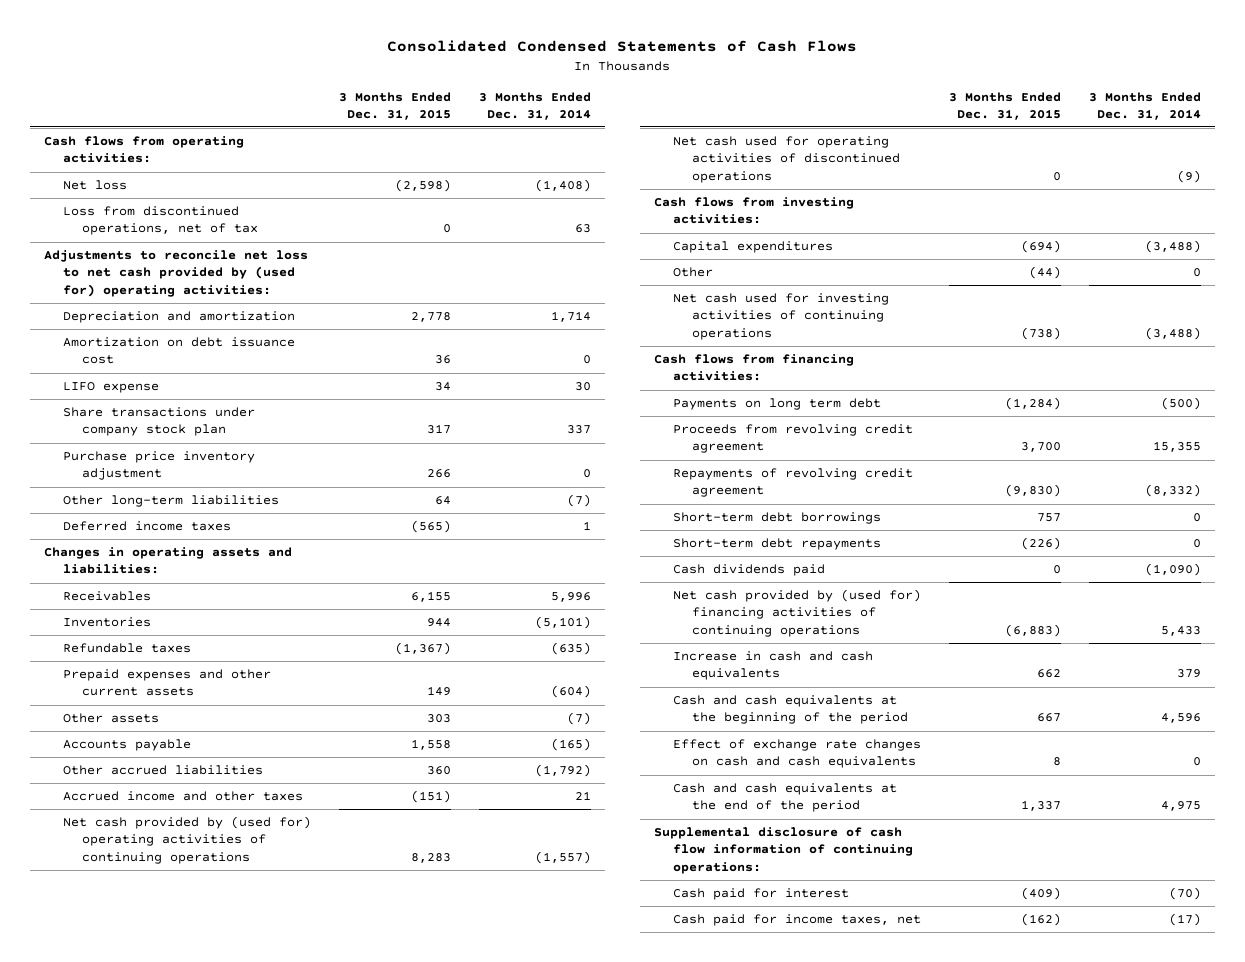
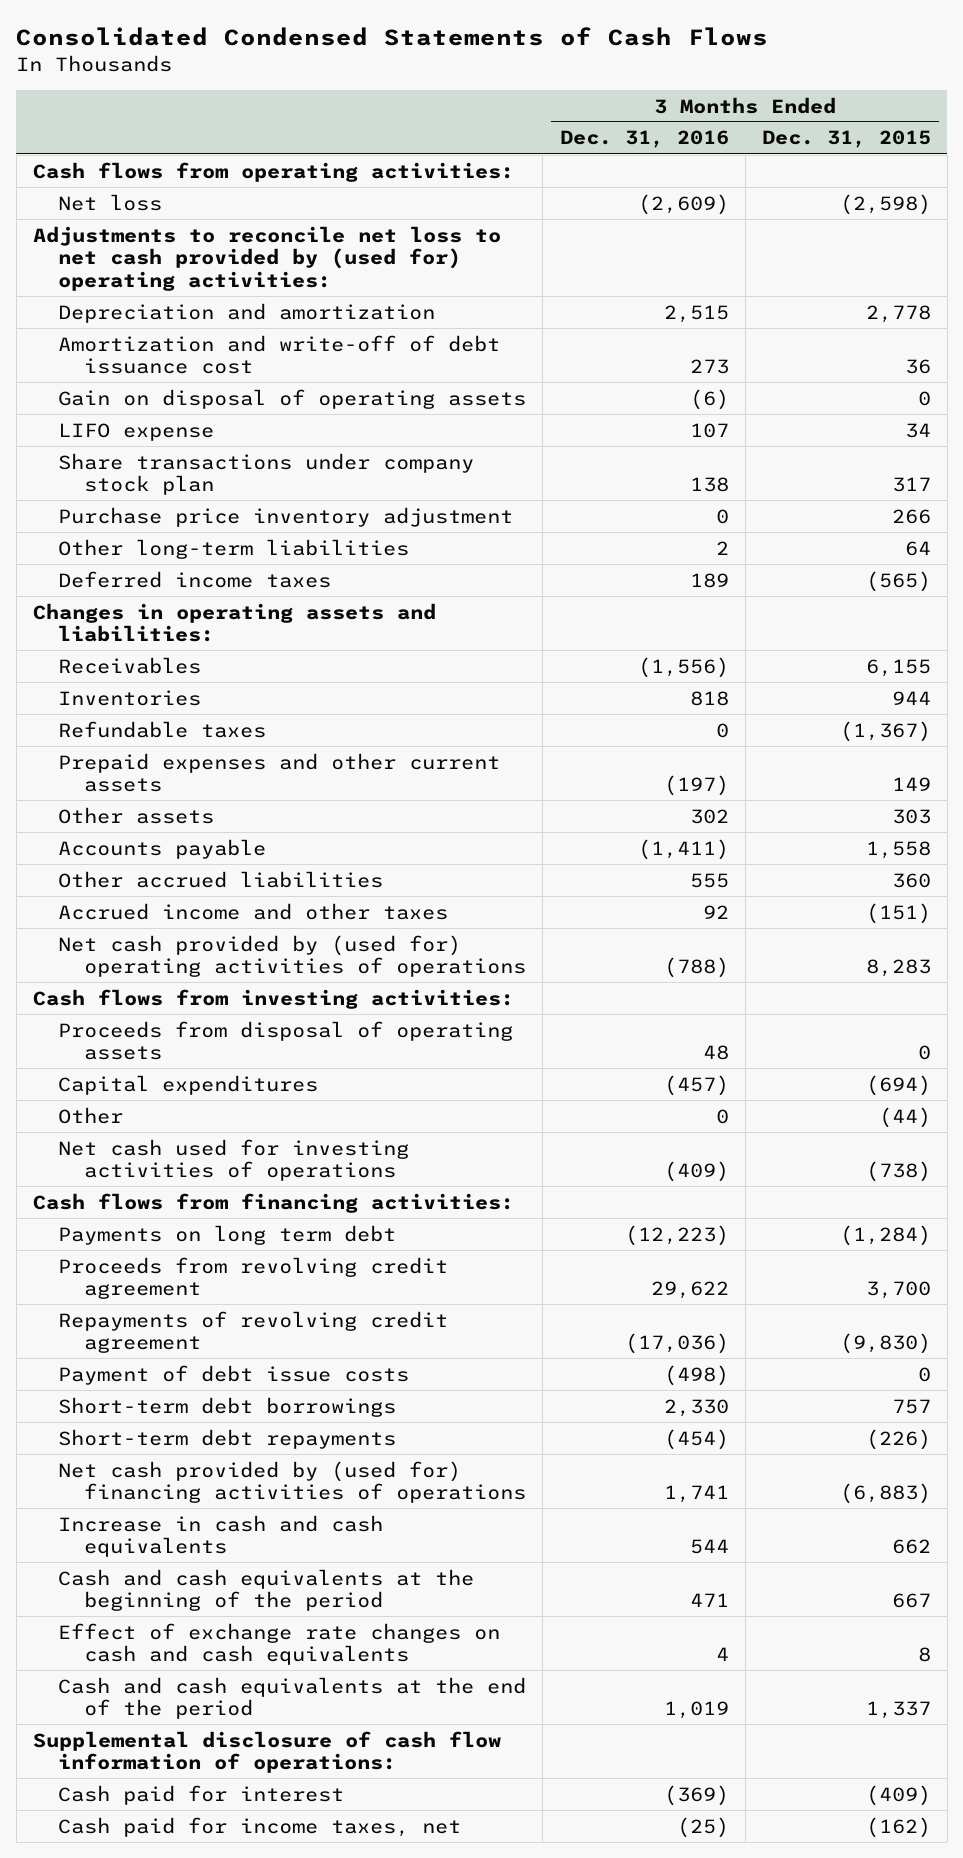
- | 3 Months Ended Dec. 31, 2015 | 3 Months Ended Dec. 31, 2014
+ | 3 Months Ended Dec. 31, 2016 | 3 Months Ended Dec. 31, 2015
- Loss from discontinued operations, net of tax | 0 | 63
- Amortization on debt issuance cost | 36 | 0
+ Amortization and write-off of debt issuance cost | 273 | 36
+ Gain on disposal of operating assets | (6) | 0
- Net cash provided by (used for) operating activities of continuing operations | 8,283 | (1,557)
- Net cash used for operating activities of discontinued operations | 0 | (9)
+ Net cash provided by (used for) operating activities of operations | (788) | 8,283
+ Proceeds from disposal of operating assets | 48 | 0
- Net cash used for investing activities of continuing operations | (738) | (3,488)
+ Net cash used for investing activities of operations | (409) | (738)
+ Payment of debt issue costs | (498) | 0
- Cash dividends paid | 0 | (1,090)
- Net cash provided by (used for) financing activities of continuing operations | (6,883) | 5,433
+ Net cash provided by (used for) financing activities of operations | 1,741 | (6,883)
- Supplemental disclosure of cash flow information of continuing operations:
+ Supplemental disclosure of cash flow information of operations:

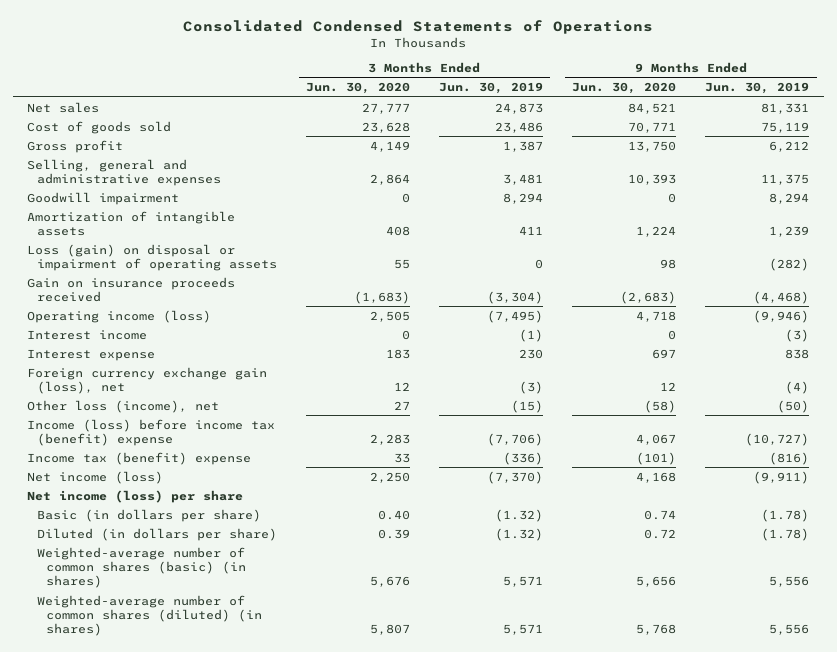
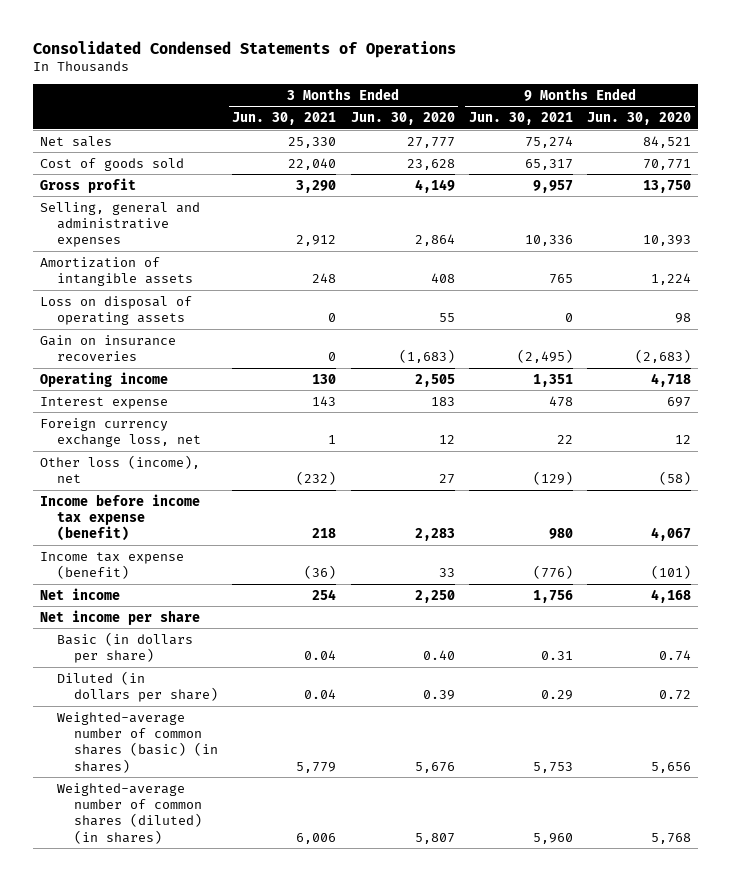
- | 3 Months Ended Jun. 30, 2020 | 3 Months Ended Jun. 30, 2019 | 9 Months Ended Jun. 30, 2020 | 9 Months Ended Jun. 30, 2019
+ | 3 Months Ended Jun. 30, 2021 | 3 Months Ended Jun. 30, 2020 | 9 Months Ended Jun. 30, 2021 | 9 Months Ended Jun. 30, 2020
- Goodwill impairment | 0 | 8,294 | 0 | 8,294
- Loss (gain) on disposal or impairment of operating assets | 55 | 0 | 98 | (282)
- Gain on insurance proceeds received | (1,683) | (3,304) | (2,683) | (4,468)
- Operating income (loss) | 2,505 | (7,495) | 4,718 | (9,946)
- Interest income | 0 | (1) | 0 | (3)
+ Loss on disposal of operating assets | 0 | 55 | 0 | 98
+ Gain on insurance recoveries | 0 | (1,683) | (2,495) | (2,683)
+ Operating income | 130 | 2,505 | 1,351 | 4,718
- Foreign currency exchange gain (loss), net | 12 | (3) | 12 | (4)
+ Foreign currency exchange loss, net | 1 | 12 | 22 | 12
- Income (loss) before income tax (benefit) expense | 2,283 | (7,706) | 4,067 | (10,727)
- Income tax (benefit) expense | 33 | (336) | (101) | (816)
- Net income (loss) | 2,250 | (7,370) | 4,168 | (9,911)
- Net income (loss) per share
+ Income before income tax expense (benefit) | 218 | 2,283 | 980 | 4,067
+ Income tax expense (benefit) | (36) | 33 | (776) | (101)
+ Net income | 254 | 2,250 | 1,756 | 4,168
+ Net income per share

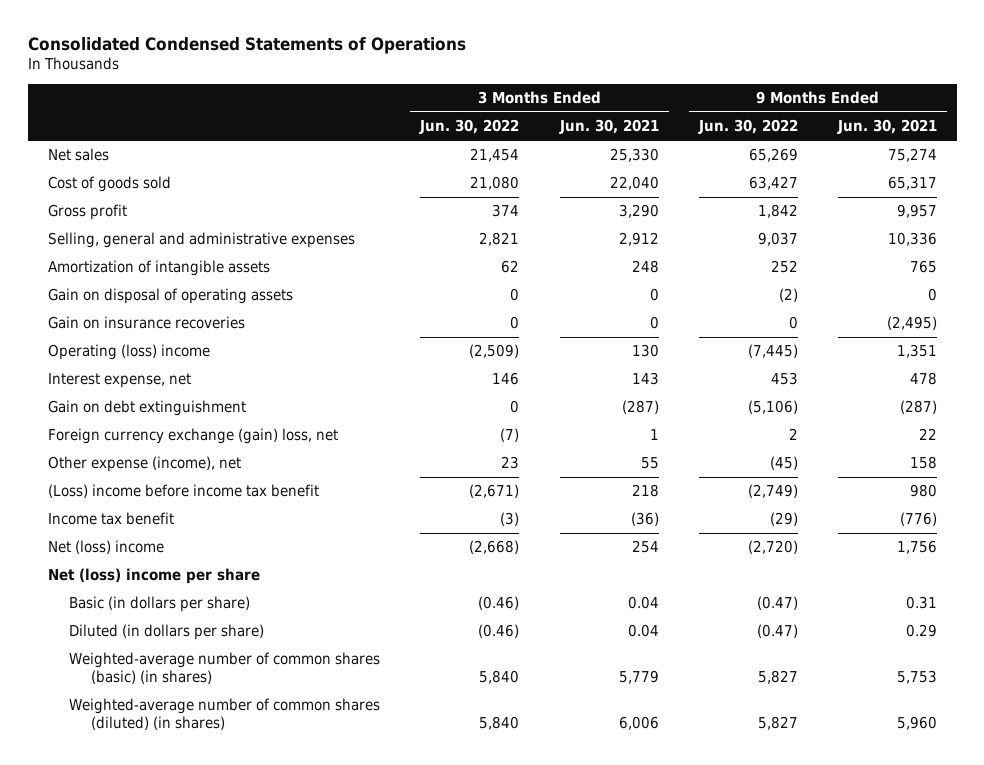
- | 3 Months Ended Jun. 30, 2021 | 3 Months Ended Jun. 30, 2020 | 9 Months Ended Jun. 30, 2021 | 9 Months Ended Jun. 30, 2020
+ | 3 Months Ended Jun. 30, 2022 | 3 Months Ended Jun. 30, 2021 | 9 Months Ended Jun. 30, 2022 | 9 Months Ended Jun. 30, 2021
- Loss on disposal of operating assets | 0 | 55 | 0 | 98
+ Gain on disposal of operating assets | 0 | 0 | (2) | 0
- Operating income | 130 | 2,505 | 1,351 | 4,718
- Interest expense | 143 | 183 | 478 | 697
- Foreign currency exchange loss, net | 1 | 12 | 22 | 12
- Other loss (income), net | (232) | 27 | (129) | (58)
- Income before income tax expense (benefit) | 218 | 2,283 | 980 | 4,067
- Income tax expense (benefit) | (36) | 33 | (776) | (101)
- Net income | 254 | 2,250 | 1,756 | 4,168
- Net income per share
+ Operating (loss) income | (2,509) | 130 | (7,445) | 1,351
+ Interest expense, net | 146 | 143 | 453 | 478
+ Gain on debt extinguishment | 0 | (287) | (5,106) | (287)
+ Foreign currency exchange (gain) loss, net | (7) | 1 | 2 | 22
+ Other expense (income), net | 23 | 55 | (45) | 158
+ (Loss) income before income tax benefit | (2,671) | 218 | (2,749) | 980
+ Income tax benefit | (3) | (36) | (29) | (776)
+ Net (loss) income | (2,668) | 254 | (2,720) | 1,756
+ Net (loss) income per share

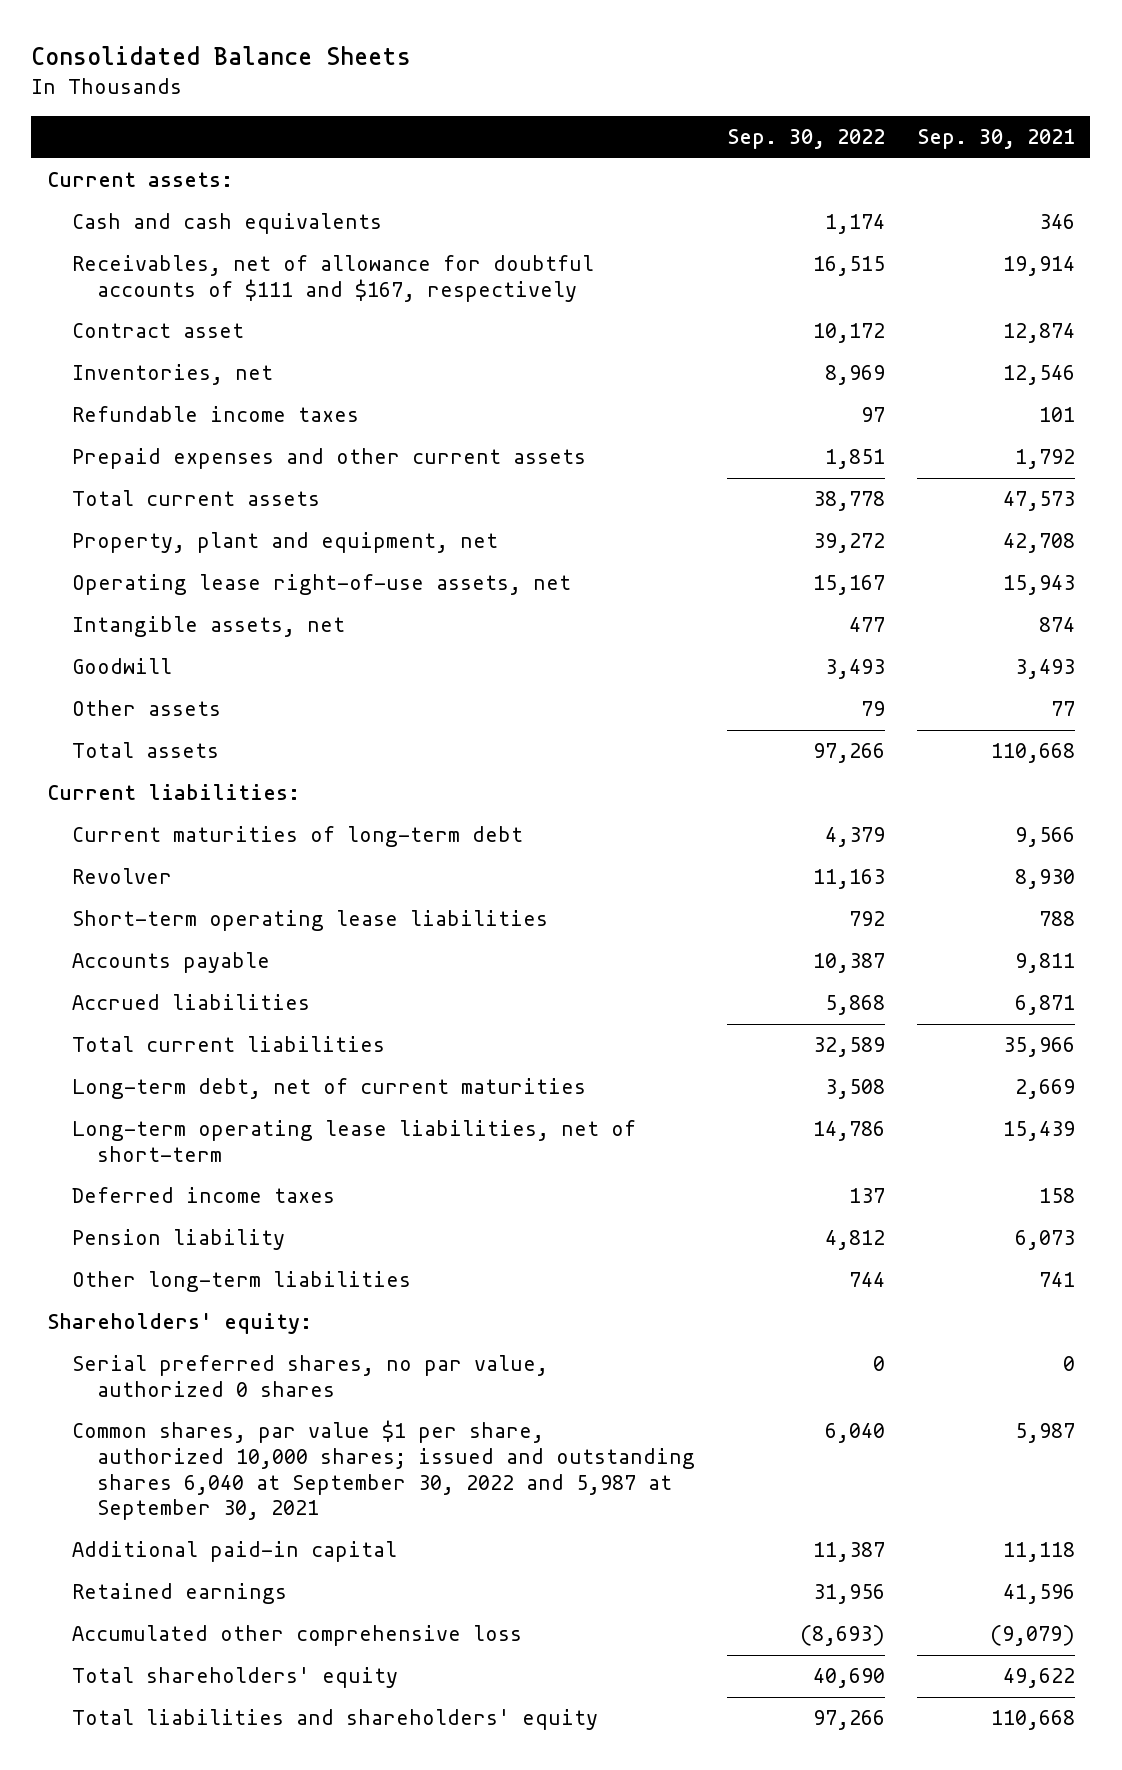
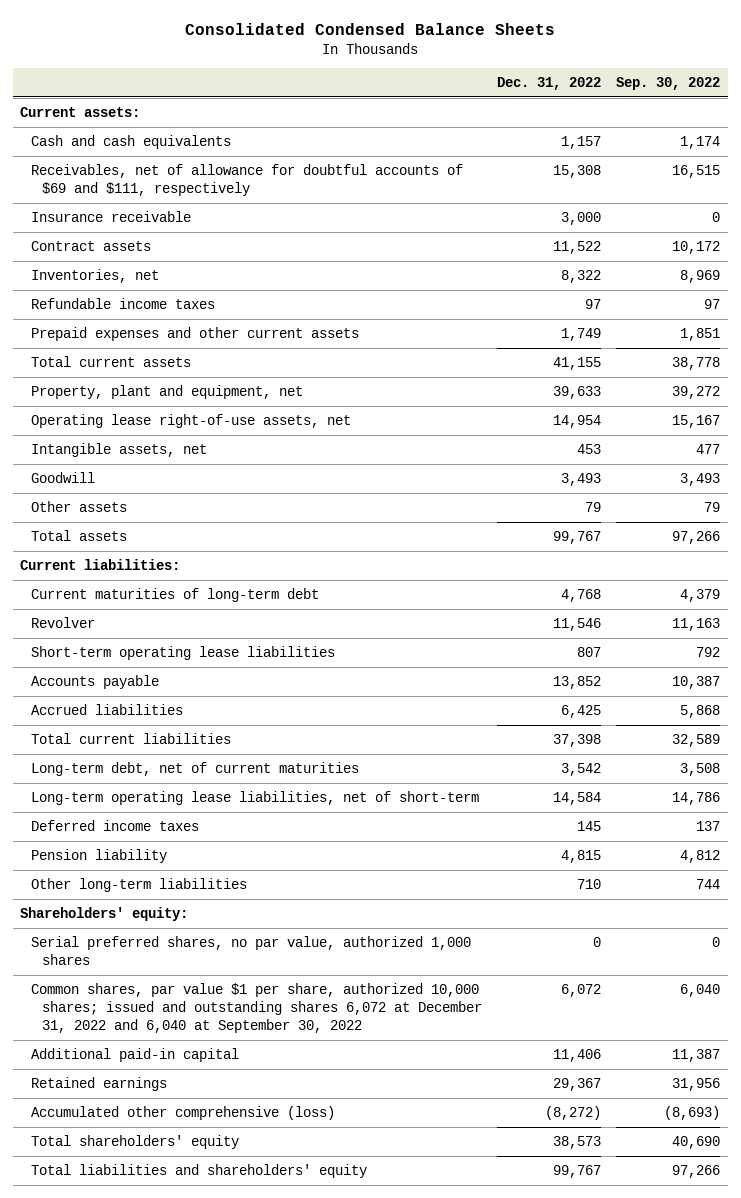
- Consolidated Balance Sheets
+ Consolidated Condensed Balance Sheets
- | Sep. 30, 2022 | Sep. 30, 2021
+ | Dec. 31, 2022 | Sep. 30, 2022
- Receivables, net of allowance for doubtful accounts of $111 and $167, respectively | 16,515 | 19,914
- Contract asset | 10,172 | 12,874
+ Receivables, net of allowance for doubtful accounts of $69 and $111, respectively | 15,308 | 16,515
+ Insurance receivable | 3,000 | 0
+ Contract assets | 11,522 | 10,172
- Serial preferred shares, no par value, authorized 0 shares | 0 | 0
- Common shares, par value $1 per share, authorized 10,000 shares; issued and outstanding shares 6,040 at September 30, 2022 and 5,987 at September 30, 2021 | 6,040 | 5,987
+ Serial preferred shares, no par value, authorized 1,000 shares | 0 | 0
+ Common shares, par value $1 per share, authorized 10,000 shares; issued and outstanding shares 6,072 at December 31, 2022 and 6,040 at September 30, 2022 | 6,072 | 6,040
- Accumulated other comprehensive loss | (8,693) | (9,079)
+ Accumulated other comprehensive (loss) | (8,272) | (8,693)

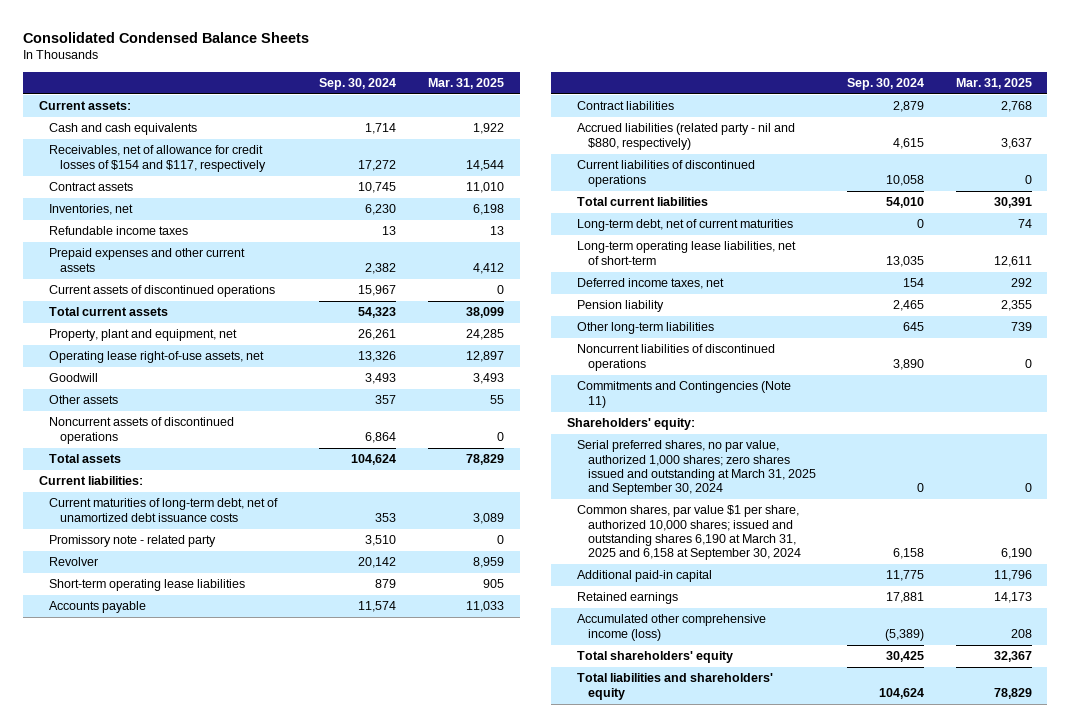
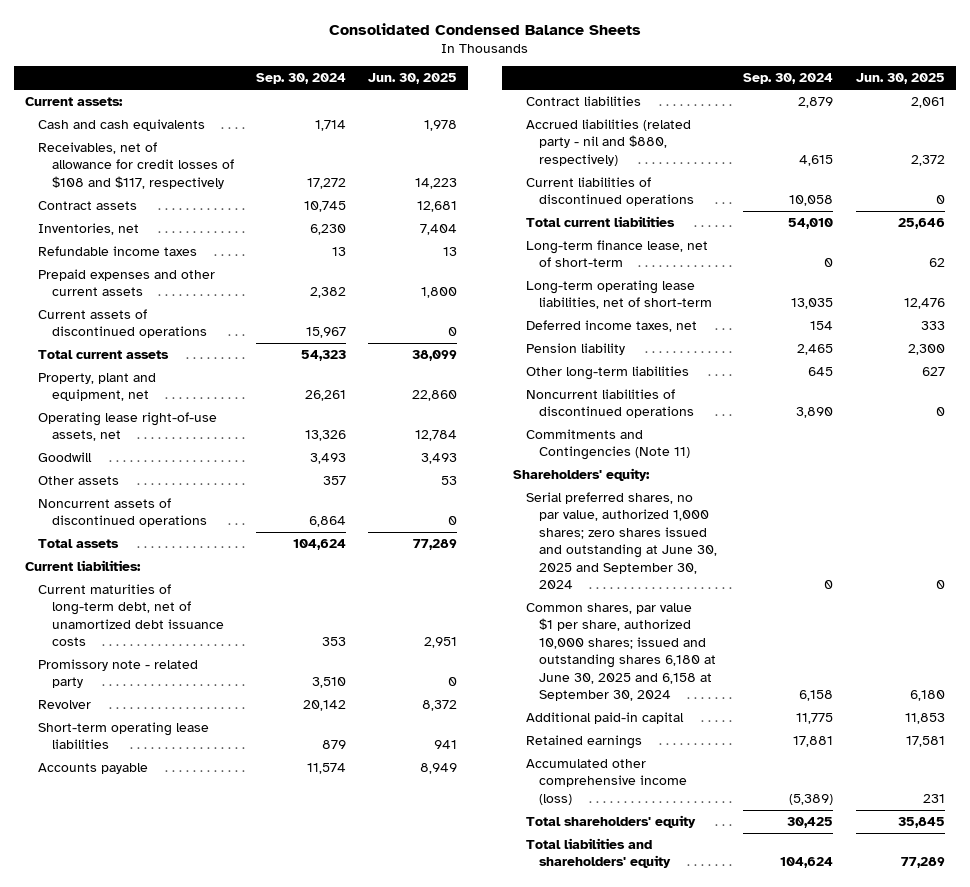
- | Sep. 30, 2024 | Mar. 31, 2025
+ | Sep. 30, 2024 | Jun. 30, 2025
- Receivables, net of allowance for credit losses of $154 and $117, respectively | 17,272 | 14,544
+ Receivables, net of allowance for credit losses of $108 and $117, respectively | 17,272 | 14,223
- Long-term debt, net of current maturities | 0 | 74
+ Long-term finance lease, net of short-term | 0 | 62
- Serial preferred shares, no par value, authorized 1,000 shares; zero shares issued and outstanding at March 31, 2025 and September 30, 2024 | 0 | 0
- Common shares, par value $1 per share, authorized 10,000 shares; issued and outstanding shares 6,190 at March 31, 2025 and 6,158 at September 30, 2024 | 6,158 | 6,190
+ Serial preferred shares, no par value, authorized 1,000 shares; zero shares issued and outstanding at June 30, 2025 and September 30, 2024 | 0 | 0
+ Common shares, par value $1 per share, authorized 10,000 shares; issued and outstanding shares 6,180 at June 30, 2025 and 6,158 at September 30, 2024 | 6,158 | 6,180

